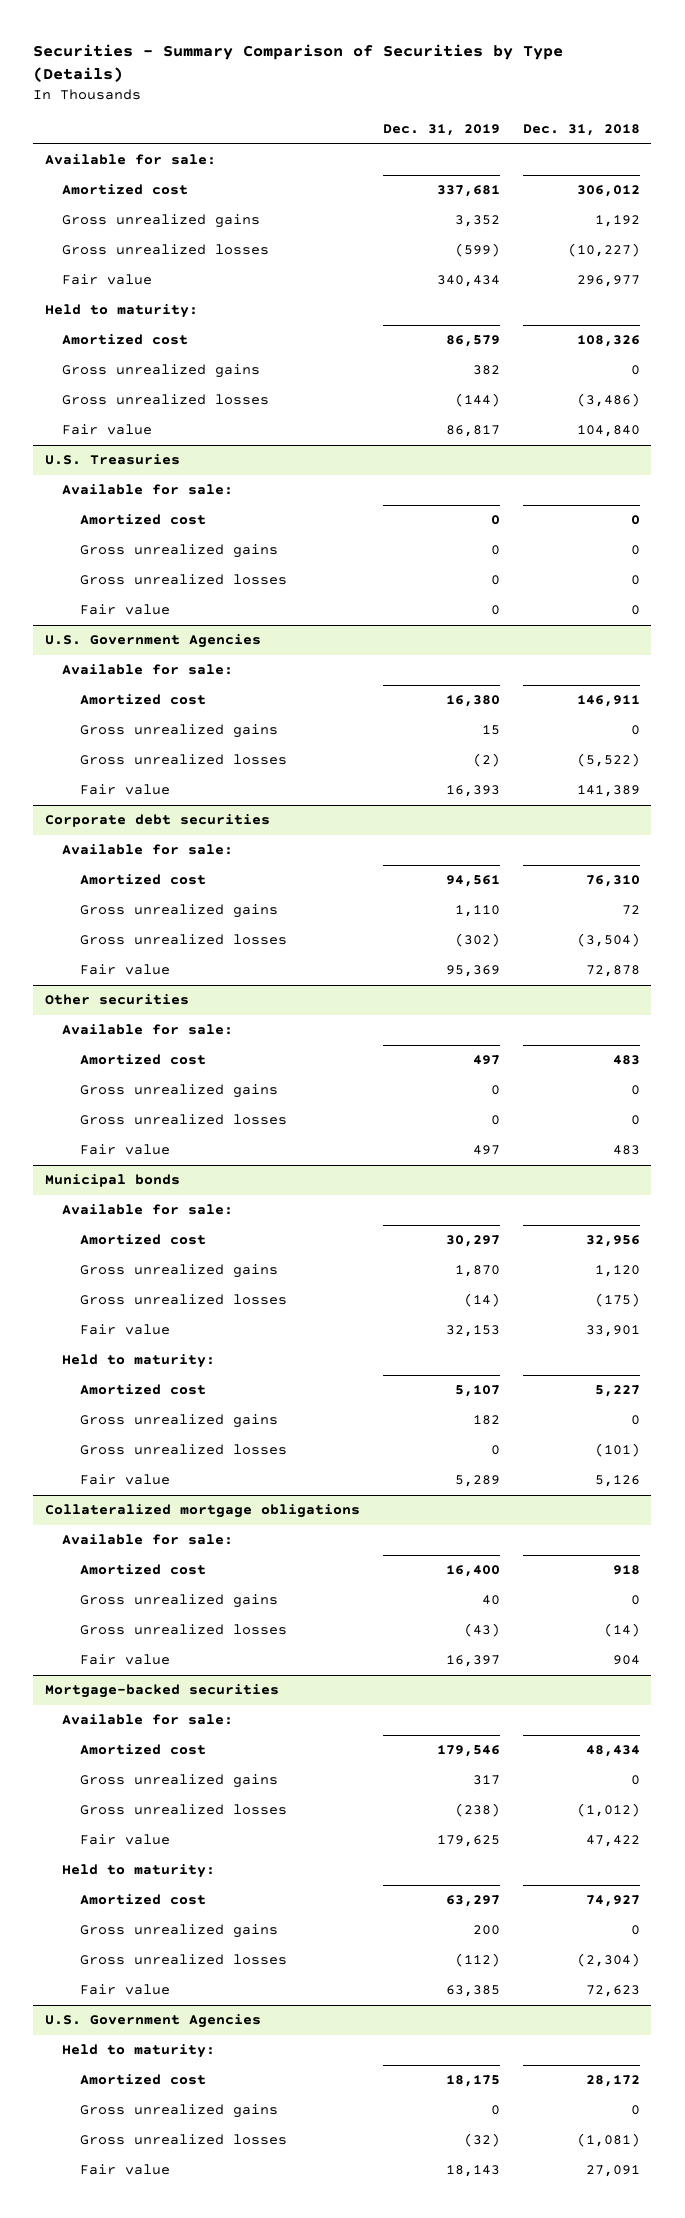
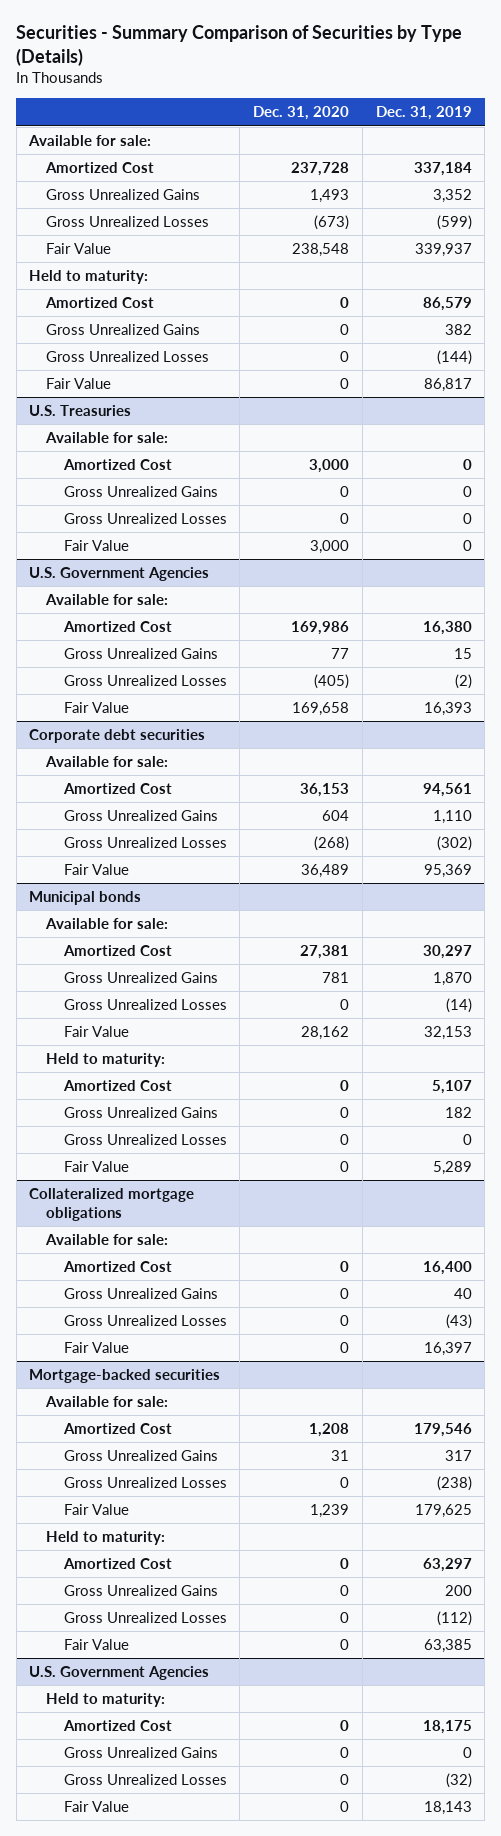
- | Dec. 31, 2019 | Dec. 31, 2018
+ | Dec. 31, 2020 | Dec. 31, 2019
- Amortized cost | 337,681 | 306,012
- Gross unrealized gains | 3,352 | 1,192
- Gross unrealized losses | (599) | (10,227)
- Fair value | 340,434 | 296,977
+ Amortized Cost | 237,728 | 337,184
+ Gross Unrealized Gains | 1,493 | 3,352
+ Gross Unrealized Losses | (673) | (599)
+ Fair Value | 238,548 | 339,937
- Amortized cost | 86,579 | 108,326
- Gross unrealized gains | 382 | 0
- Gross unrealized losses | (144) | (3,486)
- Fair value | 86,817 | 104,840
+ Amortized Cost | 0 | 86,579
+ Gross Unrealized Gains | 0 | 382
+ Gross Unrealized Losses | 0 | (144)
+ Fair Value | 0 | 86,817
@ U.S. Treasuries
- Amortized cost | 0 | 0
- Gross unrealized gains | 0 | 0
- Gross unrealized losses | 0 | 0
- Fair value | 0 | 0
+ Amortized Cost | 3,000 | 0
+ Gross Unrealized Gains | 0 | 0
+ Gross Unrealized Losses | 0 | 0
+ Fair Value | 3,000 | 0
@ U.S. Government Agencies
- Amortized cost | 16,380 | 146,911
- Gross unrealized gains | 15 | 0
- Gross unrealized losses | (2) | (5,522)
- Fair value | 16,393 | 141,389
+ Amortized Cost | 169,986 | 16,380
+ Gross Unrealized Gains | 77 | 15
+ Gross Unrealized Losses | (405) | (2)
+ Fair Value | 169,658 | 16,393
@ Corporate debt securities
- Amortized cost | 94,561 | 76,310
- Gross unrealized gains | 1,110 | 72
- Gross unrealized losses | (302) | (3,504)
- Fair value | 95,369 | 72,878
- Other securities
- Available for sale:
- Amortized cost | 497 | 483
- Gross unrealized gains | 0 | 0
- Gross unrealized losses | 0 | 0
- Fair value | 497 | 483
@ Corporate debt securities
+ Amortized Cost | 36,153 | 94,561
+ Gross Unrealized Gains | 604 | 1,110
+ Gross Unrealized Losses | (268) | (302)
+ Fair Value | 36,489 | 95,369
@ Municipal bonds
- Amortized cost | 30,297 | 32,956
- Gross unrealized gains | 1,870 | 1,120
- Gross unrealized losses | (14) | (175)
- Fair value | 32,153 | 33,901
+ Amortized Cost | 27,381 | 30,297
+ Gross Unrealized Gains | 781 | 1,870
+ Gross Unrealized Losses | 0 | (14)
+ Fair Value | 28,162 | 32,153
- Amortized cost | 5,107 | 5,227
- Gross unrealized gains | 182 | 0
- Gross unrealized losses | 0 | (101)
- Fair value | 5,289 | 5,126
+ Amortized Cost | 0 | 5,107
+ Gross Unrealized Gains | 0 | 182
+ Gross Unrealized Losses | 0 | 0
+ Fair Value | 0 | 5,289
@ Collateralized mortgage obligations
- Amortized cost | 16,400 | 918
- Gross unrealized gains | 40 | 0
- Gross unrealized losses | (43) | (14)
- Fair value | 16,397 | 904
+ Amortized Cost | 0 | 16,400
+ Gross Unrealized Gains | 0 | 40
+ Gross Unrealized Losses | 0 | (43)
+ Fair Value | 0 | 16,397
@ Mortgage-backed securities
- Amortized cost | 179,546 | 48,434
- Gross unrealized gains | 317 | 0
- Gross unrealized losses | (238) | (1,012)
- Fair value | 179,625 | 47,422
+ Amortized Cost | 1,208 | 179,546
+ Gross Unrealized Gains | 31 | 317
+ Gross Unrealized Losses | 0 | (238)
+ Fair Value | 1,239 | 179,625
- Amortized cost | 63,297 | 74,927
- Gross unrealized gains | 200 | 0
- Gross unrealized losses | (112) | (2,304)
- Fair value | 63,385 | 72,623
+ Amortized Cost | 0 | 63,297
+ Gross Unrealized Gains | 0 | 200
+ Gross Unrealized Losses | 0 | (112)
+ Fair Value | 0 | 63,385
@ U.S. Government Agencies
- Amortized cost | 18,175 | 28,172
- Gross unrealized gains | 0 | 0
- Gross unrealized losses | (32) | (1,081)
- Fair value | 18,143 | 27,091
+ Amortized Cost | 0 | 18,175
+ Gross Unrealized Gains | 0 | 0
+ Gross Unrealized Losses | 0 | (32)
+ Fair Value | 0 | 18,143

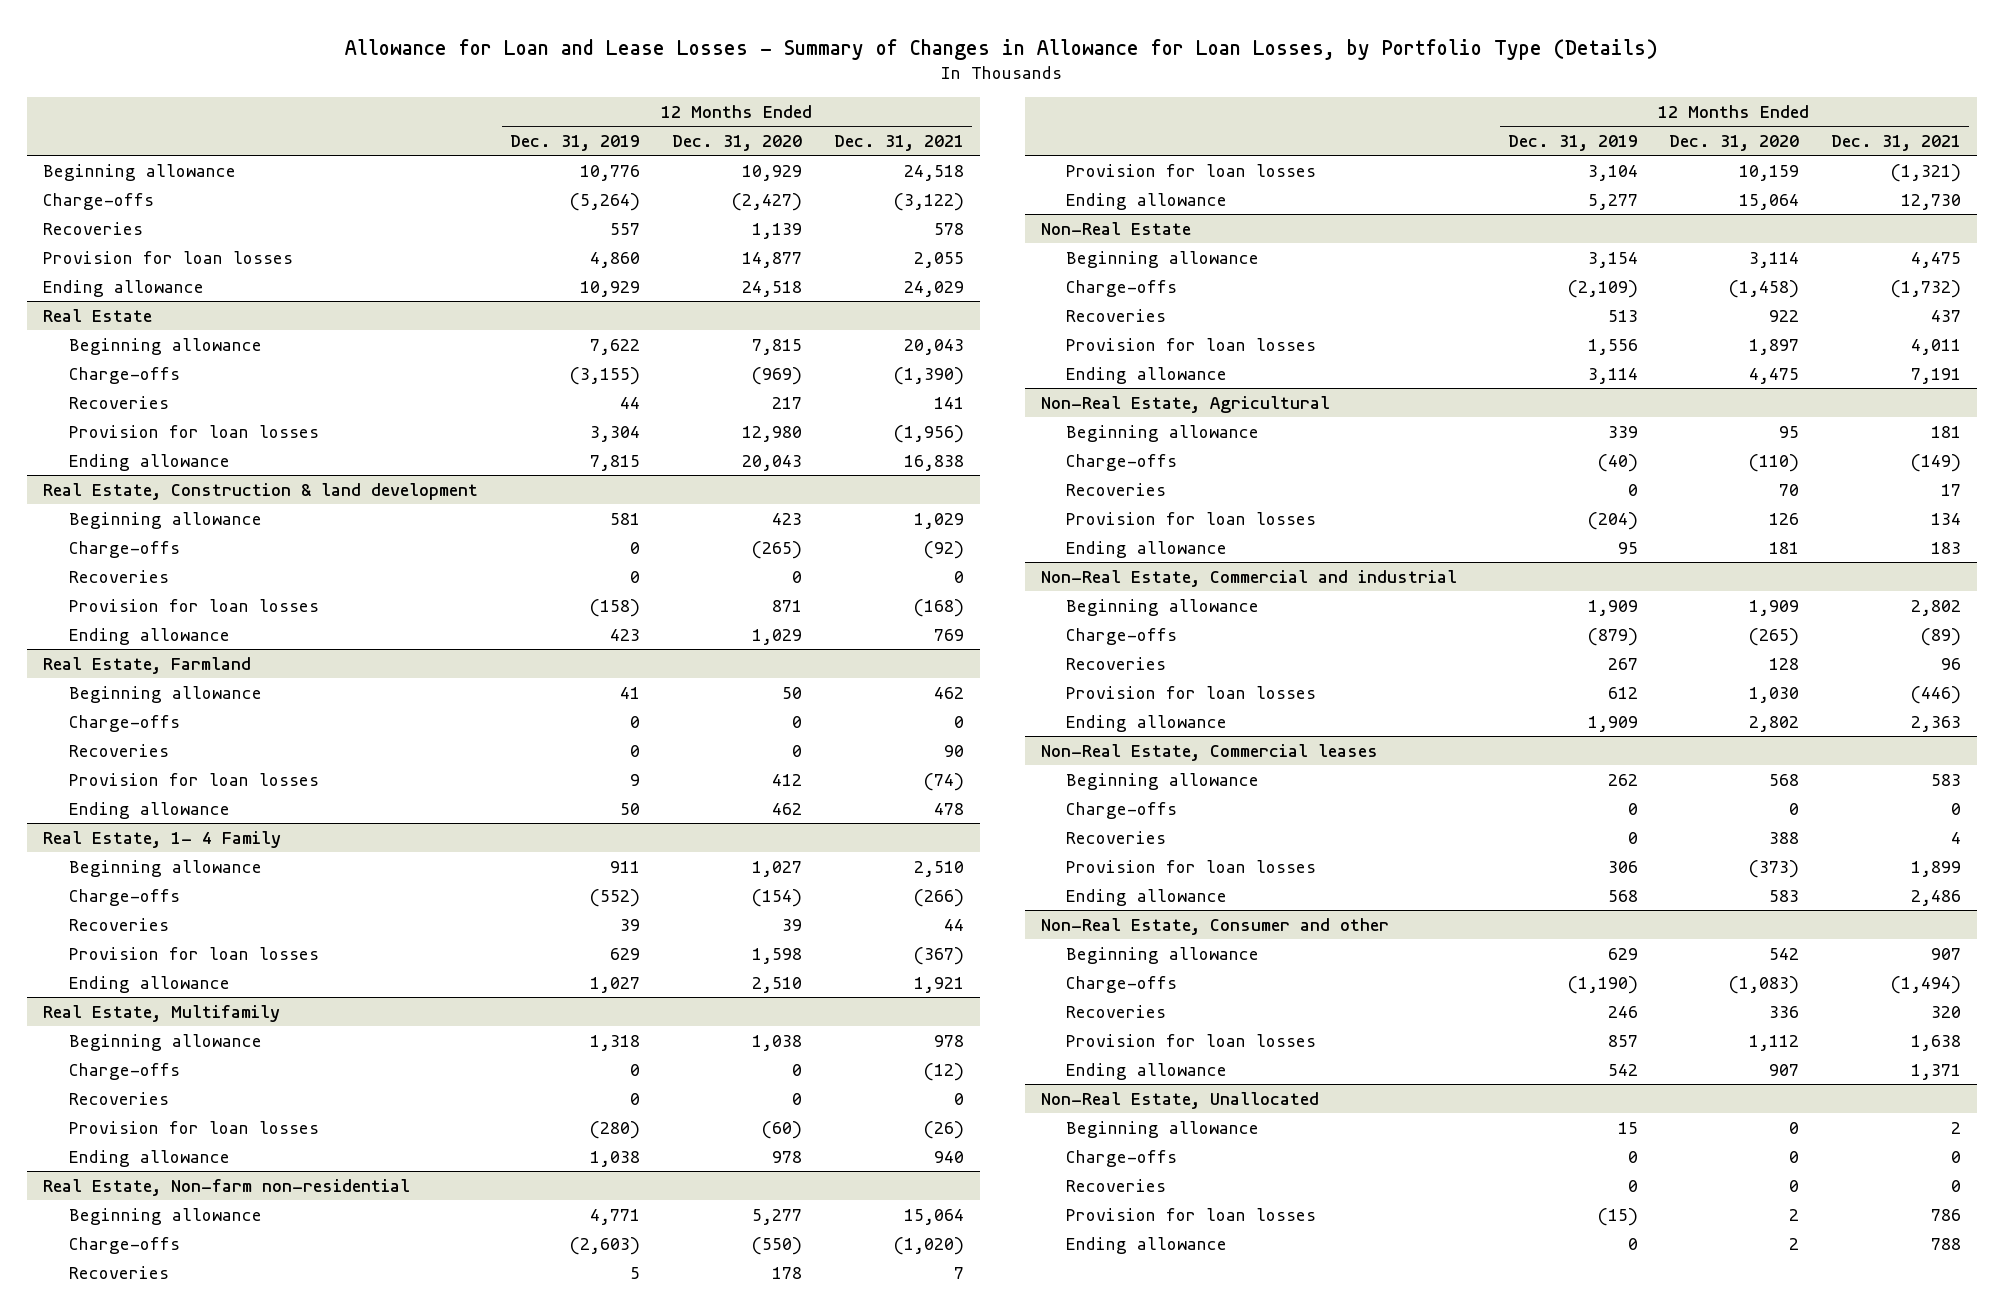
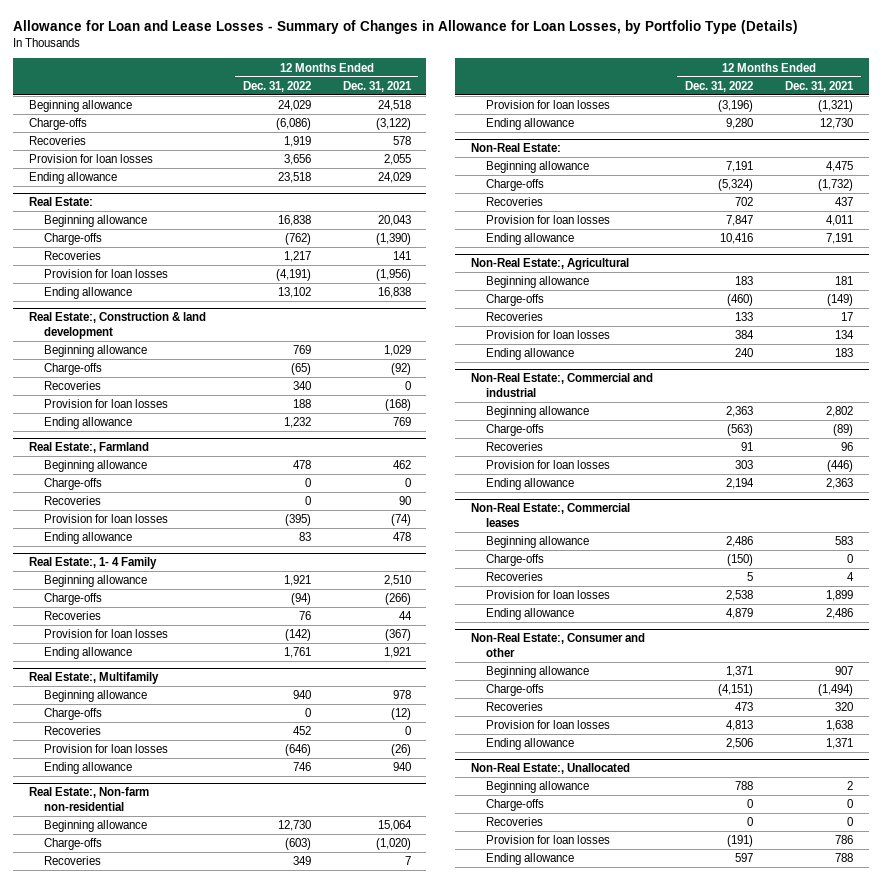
- | 12 Months Ended Dec. 31, 2019 | 12 Months Ended Dec. 31, 2020 | 12 Months Ended Dec. 31, 2021
+ | 12 Months Ended Dec. 31, 2022 | 12 Months Ended Dec. 31, 2021
- Real Estate
+ Real Estate:
- Real Estate, Construction & land development
+ Real Estate:, Construction & land development
- Real Estate, Farmland
+ Real Estate:, Farmland
- Real Estate, 1- 4 Family
+ Real Estate:, 1- 4 Family
- Real Estate, Multifamily
+ Real Estate:, Multifamily
- Real Estate, Non-farm non-residential
+ Real Estate:, Non-farm non-residential
- Non-Real Estate
+ Non-Real Estate:
- Non-Real Estate, Agricultural
+ Non-Real Estate:, Agricultural
- Non-Real Estate, Commercial and industrial
+ Non-Real Estate:, Commercial and industrial
- Non-Real Estate, Commercial leases
+ Non-Real Estate:, Commercial leases
- Non-Real Estate, Consumer and other
+ Non-Real Estate:, Consumer and other
- Non-Real Estate, Unallocated
+ Non-Real Estate:, Unallocated

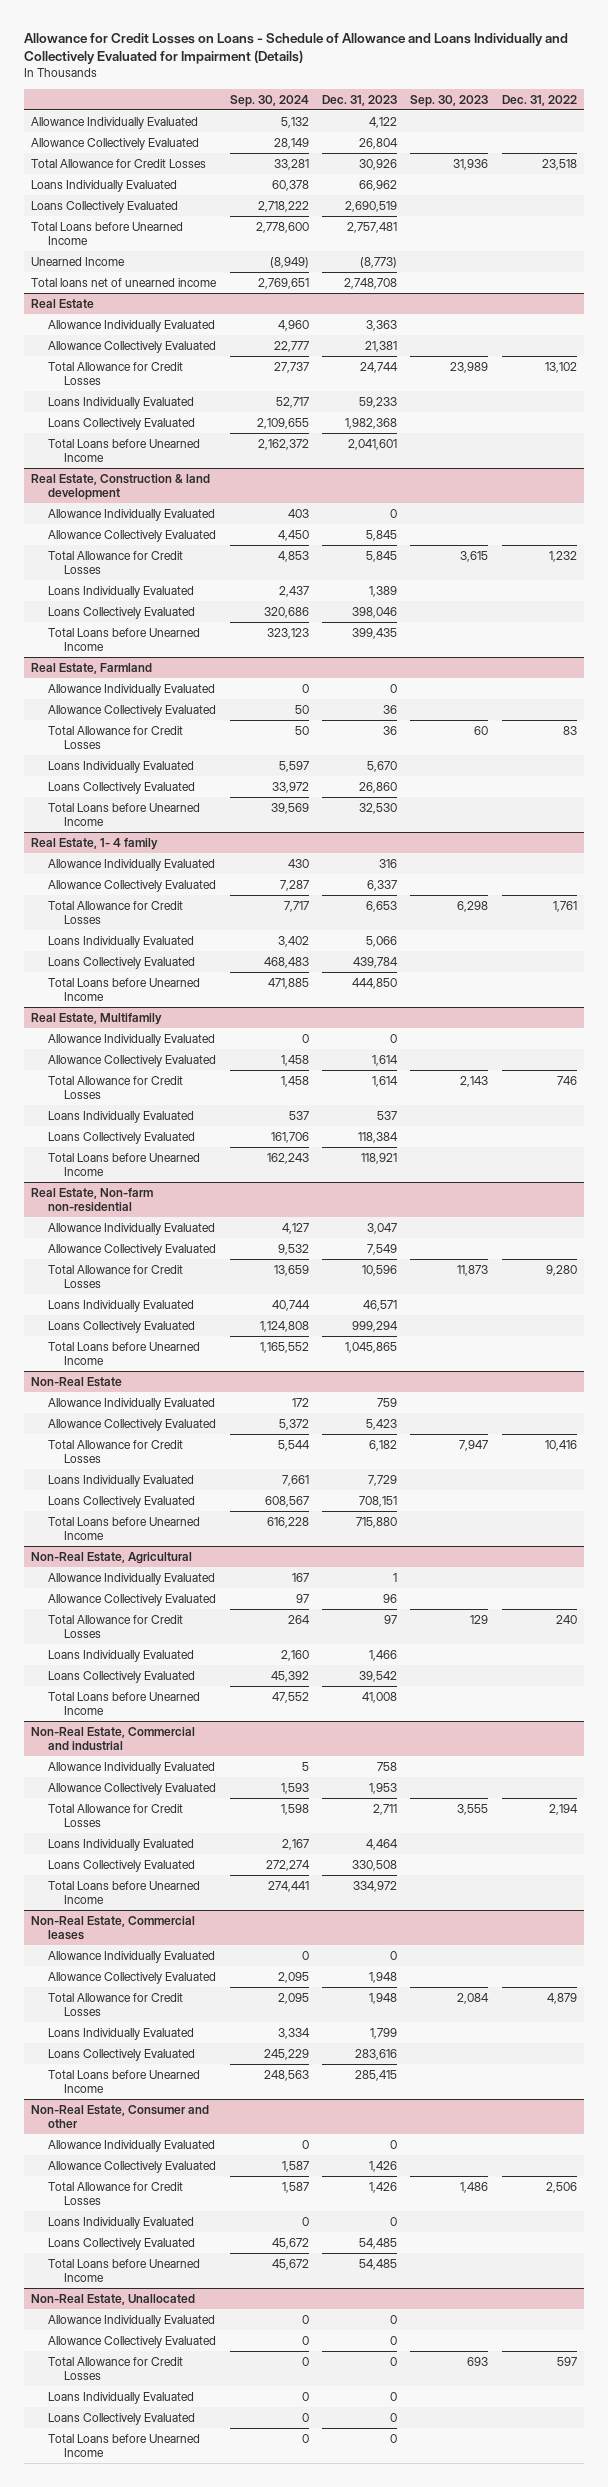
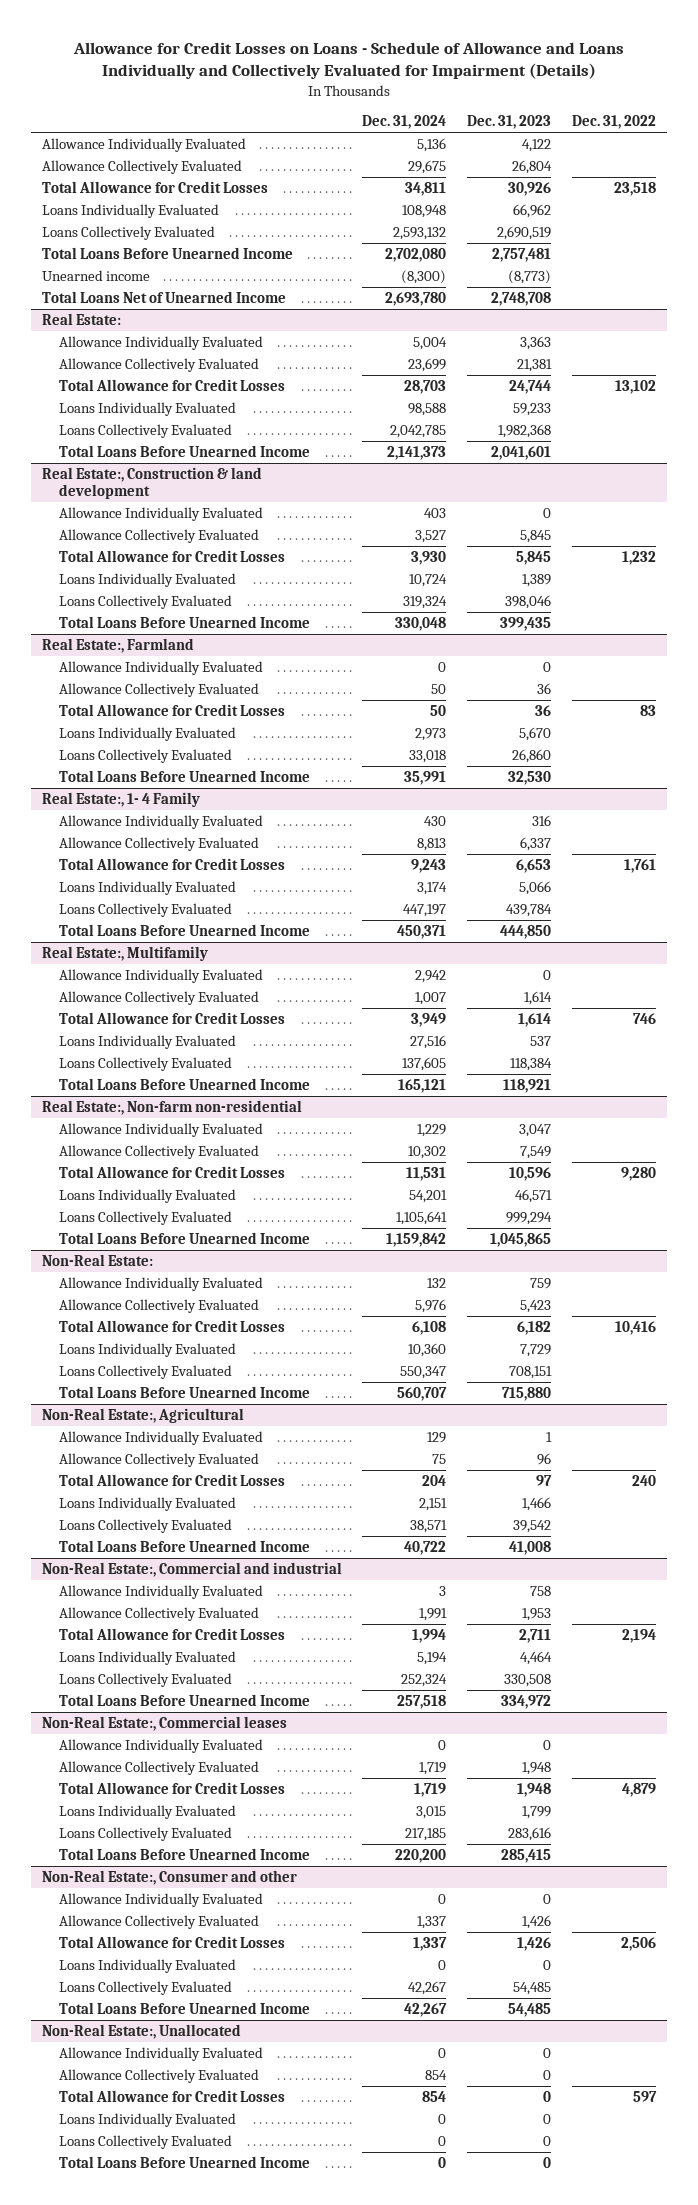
- | Sep. 30, 2024 | Dec. 31, 2023 | Sep. 30, 2023 | Dec. 31, 2022
+ | Dec. 31, 2024 | Dec. 31, 2023 | Dec. 31, 2022
- Total Loans before Unearned Income | 2,778,600 | 2,757,481 | |
- Unearned Income | (8,949) | (8,773) | |
- Total loans net of unearned income | 2,769,651 | 2,748,708 | |
- Real Estate
+ Total Loans Before Unearned Income | 2,702,080 | 2,757,481 |
+ Unearned income | (8,300) | (8,773) |
+ Total Loans Net of Unearned Income | 2,693,780 | 2,748,708 |
+ Real Estate:
- Total Loans before Unearned Income | 2,162,372 | 2,041,601 | |
- Real Estate, Construction & land development
+ Total Loans Before Unearned Income | 2,141,373 | 2,041,601 |
+ Real Estate:, Construction & land development
- Total Loans before Unearned Income | 323,123 | 399,435 | |
- Real Estate, Farmland
+ Total Loans Before Unearned Income | 330,048 | 399,435 |
+ Real Estate:, Farmland
- Total Loans before Unearned Income | 39,569 | 32,530 | |
- Real Estate, 1- 4 family
+ Total Loans Before Unearned Income | 35,991 | 32,530 |
+ Real Estate:, 1- 4 Family
- Total Loans before Unearned Income | 471,885 | 444,850 | |
- Real Estate, Multifamily
+ Total Loans Before Unearned Income | 450,371 | 444,850 |
+ Real Estate:, Multifamily
- Total Loans before Unearned Income | 162,243 | 118,921 | |
- Real Estate, Non-farm non-residential
+ Total Loans Before Unearned Income | 165,121 | 118,921 |
+ Real Estate:, Non-farm non-residential
- Total Loans before Unearned Income | 1,165,552 | 1,045,865 | |
- Non-Real Estate
+ Total Loans Before Unearned Income | 1,159,842 | 1,045,865 |
+ Non-Real Estate:
- Total Loans before Unearned Income | 616,228 | 715,880 | |
- Non-Real Estate, Agricultural
+ Total Loans Before Unearned Income | 560,707 | 715,880 |
+ Non-Real Estate:, Agricultural
- Total Loans before Unearned Income | 47,552 | 41,008 | |
- Non-Real Estate, Commercial and industrial
+ Total Loans Before Unearned Income | 40,722 | 41,008 |
+ Non-Real Estate:, Commercial and industrial
- Total Loans before Unearned Income | 274,441 | 334,972 | |
- Non-Real Estate, Commercial leases
+ Total Loans Before Unearned Income | 257,518 | 334,972 |
+ Non-Real Estate:, Commercial leases
- Total Loans before Unearned Income | 248,563 | 285,415 | |
- Non-Real Estate, Consumer and other
+ Total Loans Before Unearned Income | 220,200 | 285,415 |
+ Non-Real Estate:, Consumer and other
- Total Loans before Unearned Income | 45,672 | 54,485 | |
- Non-Real Estate, Unallocated
+ Total Loans Before Unearned Income | 42,267 | 54,485 |
+ Non-Real Estate:, Unallocated
- Total Loans before Unearned Income | 0 | 0 | |
+ Total Loans Before Unearned Income | 0 | 0 |

